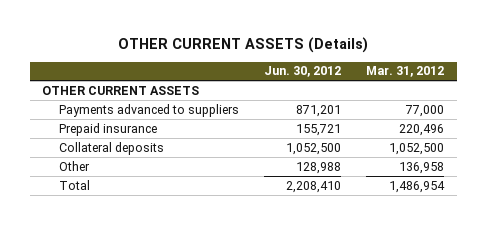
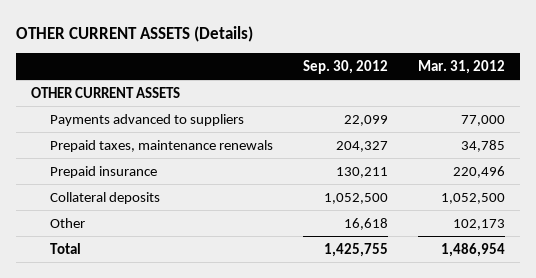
- | Jun. 30, 2012 | Mar. 31, 2012
+ | Sep. 30, 2012 | Mar. 31, 2012
+ Prepaid taxes, maintenance renewals | 204,327 | 34,785
- Other | 128,988 | 136,958
+ Other | 16,618 | 102,173

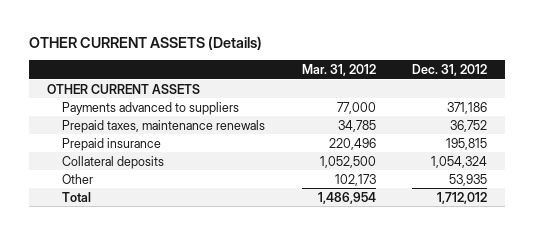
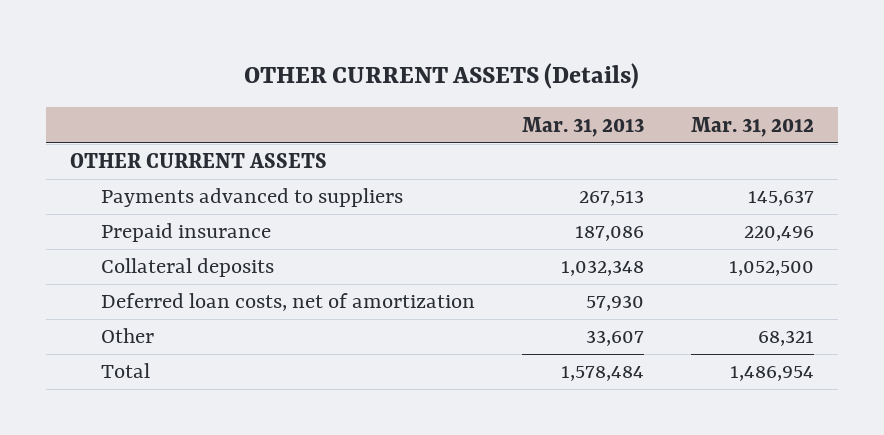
- | Mar. 31, 2012 | Dec. 31, 2012
+ | Mar. 31, 2013 | Mar. 31, 2012
- Payments advanced to suppliers | 77,000 | 371,186
- Prepaid taxes, maintenance renewals | 34,785 | 36,752
+ Payments advanced to suppliers | 267,513 | 145,637
- Other | 102,173 | 53,935
+ Deferred loan costs, net of amortization | 57,930 |
+ Other | 33,607 | 68,321

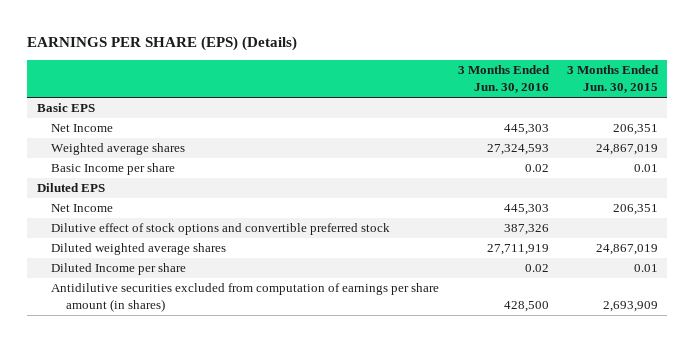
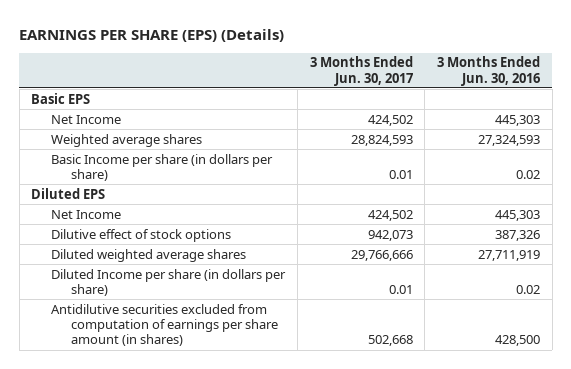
- | 3 Months Ended Jun. 30, 2016 | 3 Months Ended Jun. 30, 2015
+ | 3 Months Ended Jun. 30, 2017 | 3 Months Ended Jun. 30, 2016
- Basic Income per share | 0.02 | 0.01
+ Basic Income per share (in dollars per share) | 0.01 | 0.02
- Dilutive effect of stock options and convertible preferred stock | 387,326 |
+ Dilutive effect of stock options | 942,073 | 387,326
- Diluted Income per share | 0.02 | 0.01
+ Diluted Income per share (in dollars per share) | 0.01 | 0.02

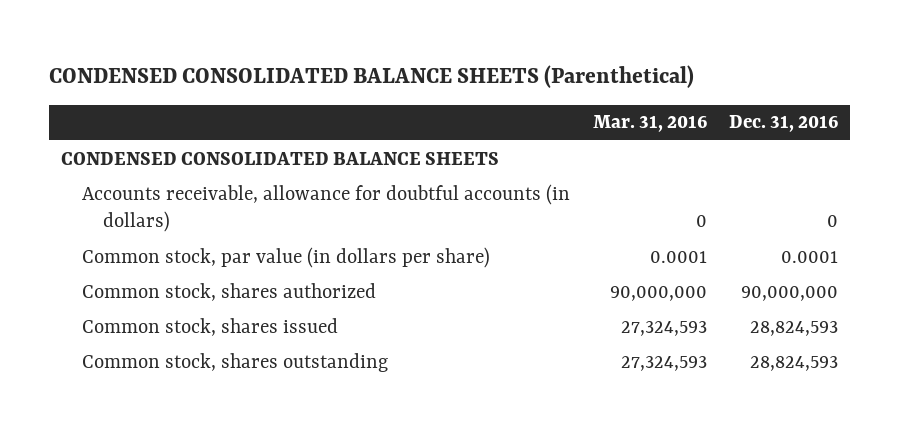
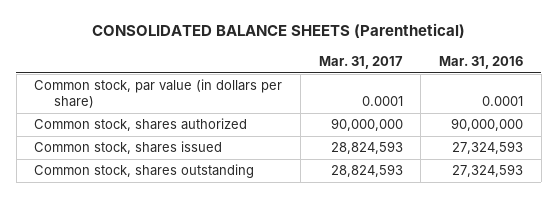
- CONDENSED CONSOLIDATED BALANCE SHEETS (Parenthetical)
+ CONSOLIDATED BALANCE SHEETS (Parenthetical)
- | Mar. 31, 2016 | Dec. 31, 2016
+ | Mar. 31, 2017 | Mar. 31, 2016
- CONDENSED CONSOLIDATED BALANCE SHEETS
- Accounts receivable, allowance for doubtful accounts (in dollars) | 0 | 0

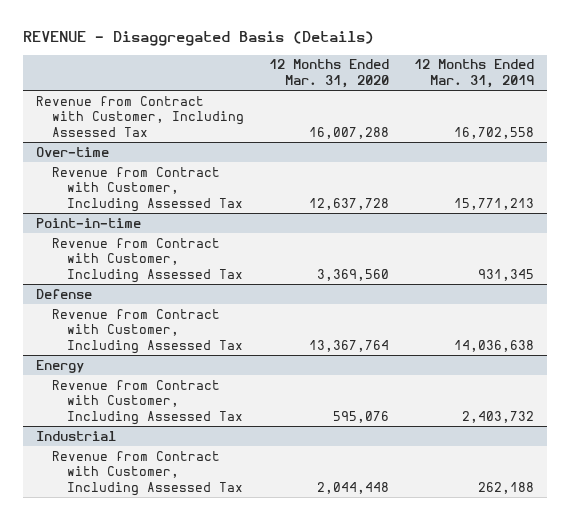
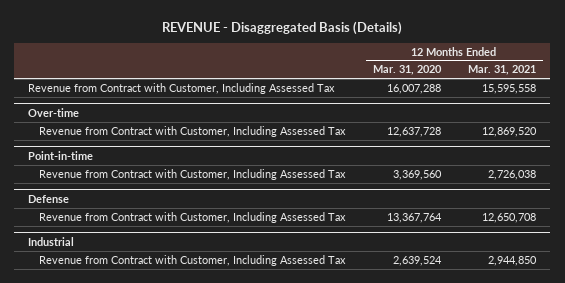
- | 12 Months Ended Mar. 31, 2020 | 12 Months Ended Mar. 31, 2019
+ | 12 Months Ended Mar. 31, 2020 | 12 Months Ended Mar. 31, 2021
- Energy
- Revenue from Contract with Customer, Including Assessed Tax | 595,076 | 2,403,732
@ Industrial
- Revenue from Contract with Customer, Including Assessed Tax | 2,044,448 | 262,188
+ Revenue from Contract with Customer, Including Assessed Tax | 2,639,524 | 2,944,850

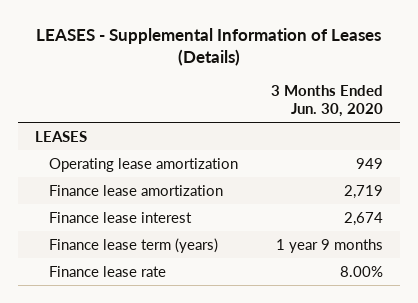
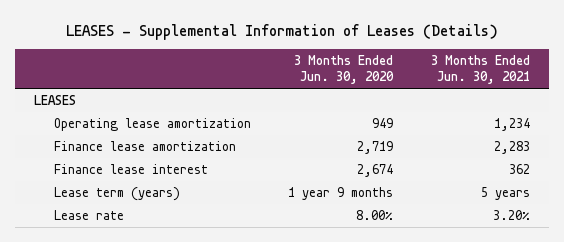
- | 3 Months Ended Jun. 30, 2020
+ | 3 Months Ended Jun. 30, 2020 | 3 Months Ended Jun. 30, 2021
- Finance lease term (years) | 1 year 9 months
- Finance lease rate | 8.00%
+ Lease term (years) | 1 year 9 months | 5 years
+ Lease rate | 8.00% | 3.20%

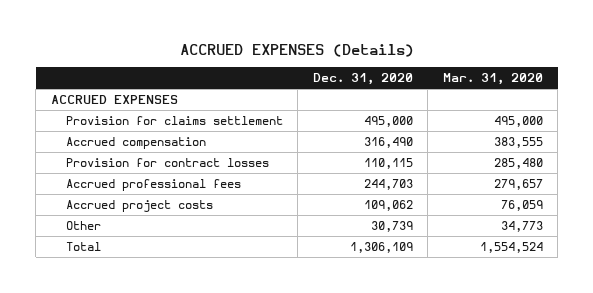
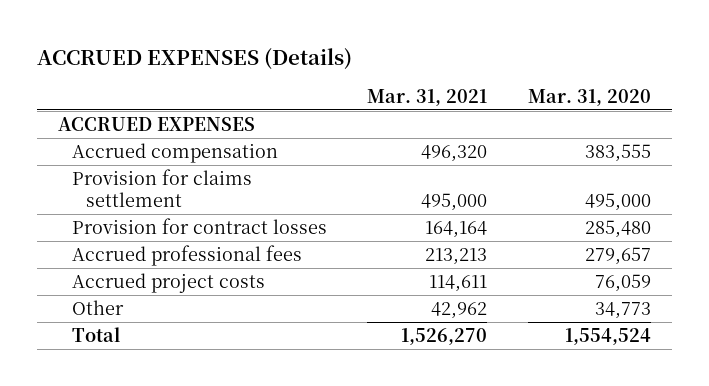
- | Dec. 31, 2020 | Mar. 31, 2020
+ | Mar. 31, 2021 | Mar. 31, 2020
moved down: Provision for claims settlement | 495,000 | 495,000

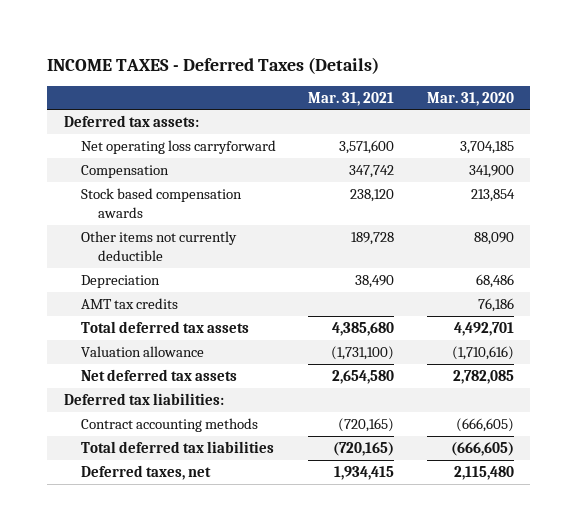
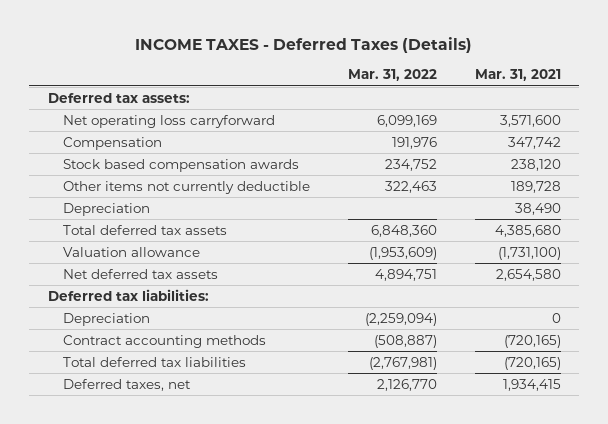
- | Mar. 31, 2021 | Mar. 31, 2020
+ | Mar. 31, 2022 | Mar. 31, 2021
- AMT tax credits | | 76,186
+ Depreciation | (2,259,094) | 0

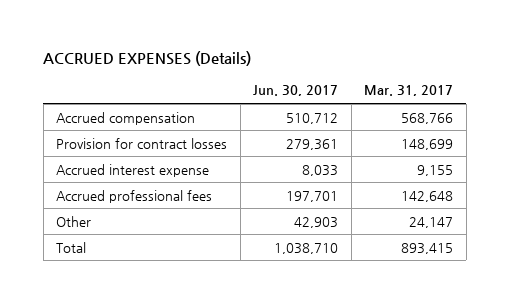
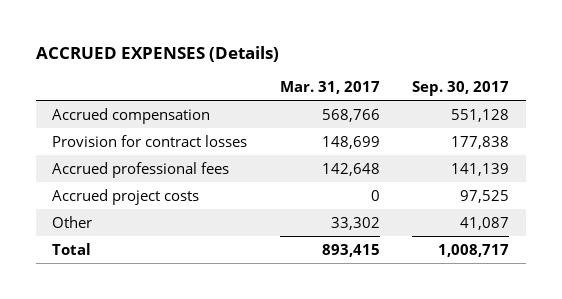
- | Jun. 30, 2017 | Mar. 31, 2017
+ | Mar. 31, 2017 | Sep. 30, 2017
- Accrued interest expense | 8,033 | 9,155
- Other | 42,903 | 24,147
+ Accrued project costs | 0 | 97,525
+ Other | 33,302 | 41,087

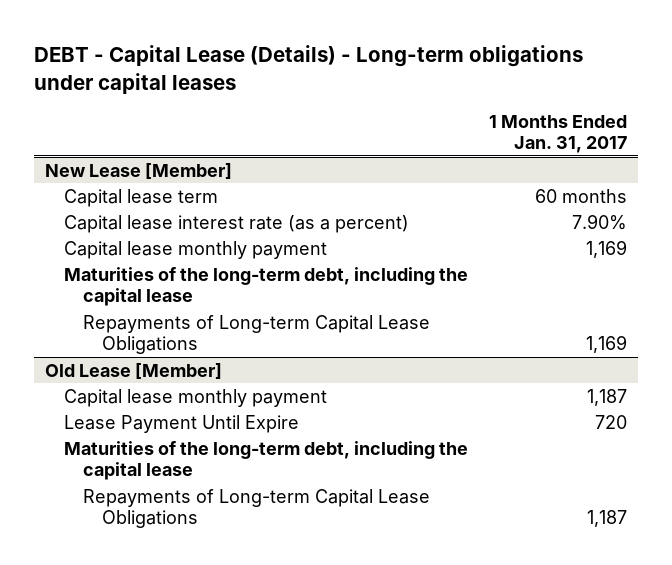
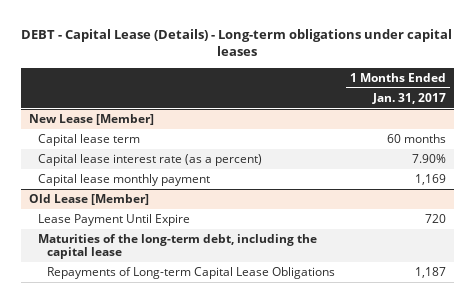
@ New Lease [Member]
- Maturities of the long-term debt, including the capital lease
- Repayments of Long-term Capital Lease Obligations | 1,169
@ Old Lease [Member]
- Capital lease monthly payment | 1,187

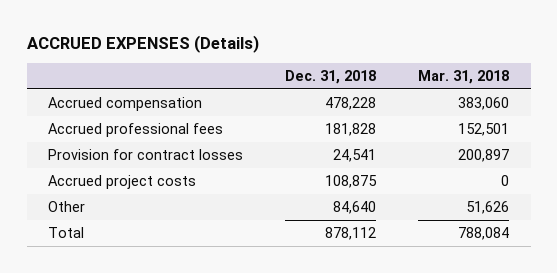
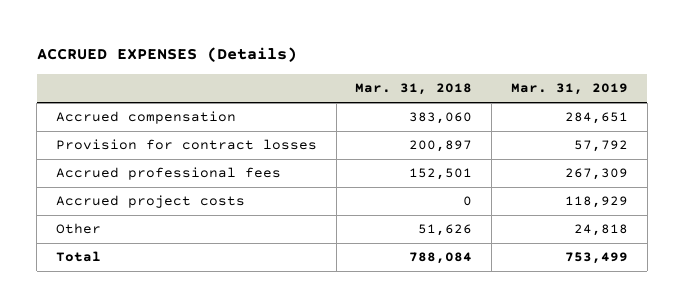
- | Dec. 31, 2018 | Mar. 31, 2018
+ | Mar. 31, 2018 | Mar. 31, 2019
moved down: Accrued professional fees | 152,501 | 267,309

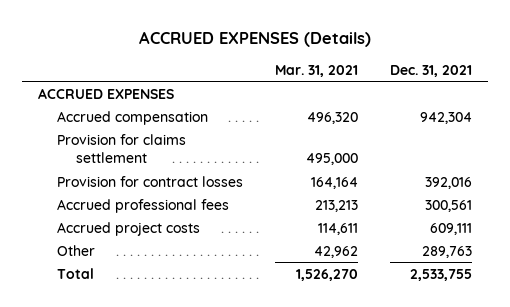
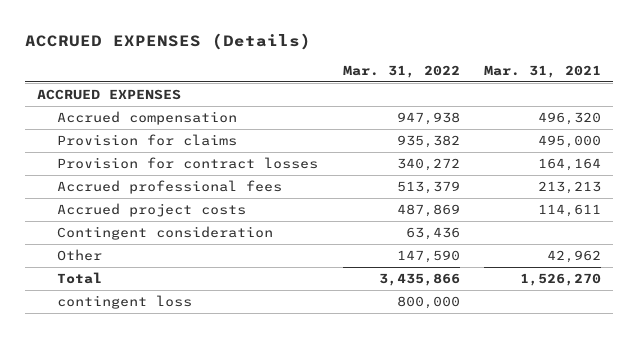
- | Mar. 31, 2021 | Dec. 31, 2021
+ | Mar. 31, 2022 | Mar. 31, 2021
- Provision for claims settlement | 495,000 |
+ Provision for claims | 935,382 | 495,000
+ Contingent consideration | 63,436 |
+ contingent loss | 800,000 |

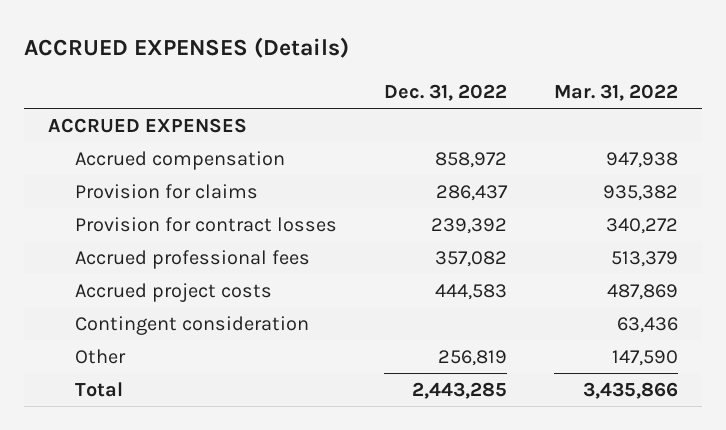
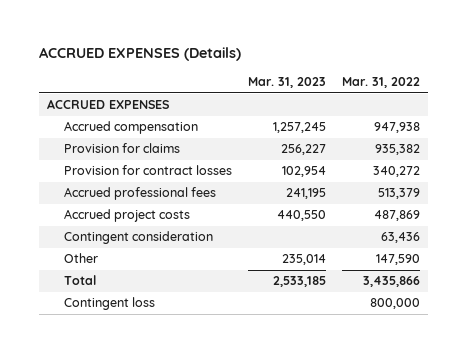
- | Dec. 31, 2022 | Mar. 31, 2022
+ | Mar. 31, 2023 | Mar. 31, 2022
+ Contingent loss | | 800,000

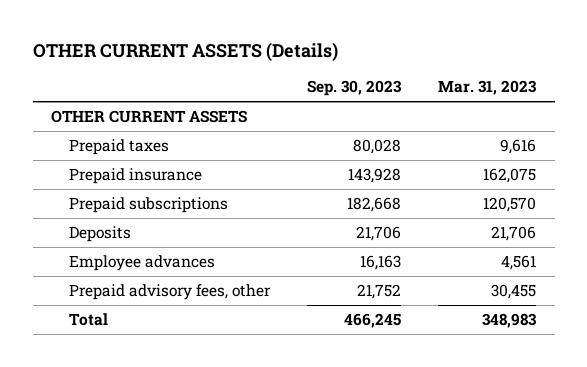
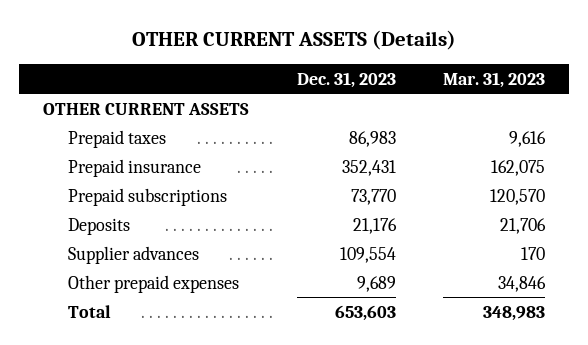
- | Sep. 30, 2023 | Mar. 31, 2023
+ | Dec. 31, 2023 | Mar. 31, 2023
- Employee advances | 16,163 | 4,561
- Prepaid advisory fees, other | 21,752 | 30,455
+ Supplier advances | 109,554 | 170
+ Other prepaid expenses | 9,689 | 34,846

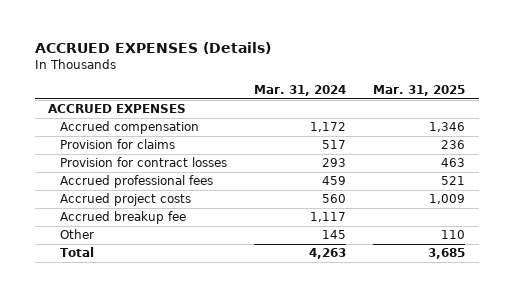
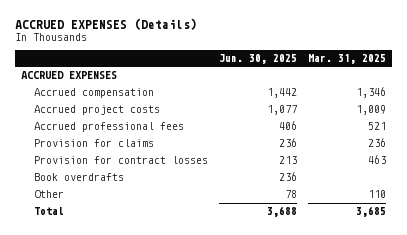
- | Mar. 31, 2024 | Mar. 31, 2025
+ | Jun. 30, 2025 | Mar. 31, 2025
moved up: Accrued project costs | 1,077 | 1,009
moved up: Accrued professional fees | 406 | 521
- Accrued breakup fee | 1,117 |
+ Book overdrafts | 236 |

